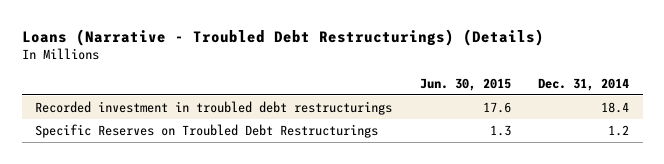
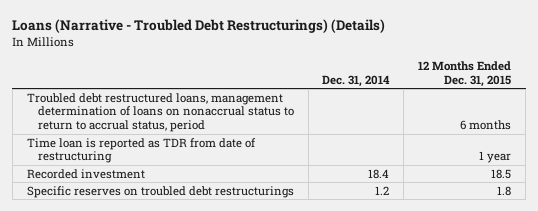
- | Jun. 30, 2015 | Dec. 31, 2014
+ | Dec. 31, 2014 | 12 Months Ended Dec. 31, 2015
- Recorded investment in troubled debt restructurings | 17.6 | 18.4
- Specific Reserves on Troubled Debt Restructurings | 1.3 | 1.2
+ Troubled debt restructured loans, management determination of loans on nonaccrual status to return to accrual status, period | | 6 months
+ Time loan is reported as TDR from date of restructuring | | 1 year
+ Recorded investment | 18.4 | 18.5
+ Specific reserves on troubled debt restructurings | 1.2 | 1.8

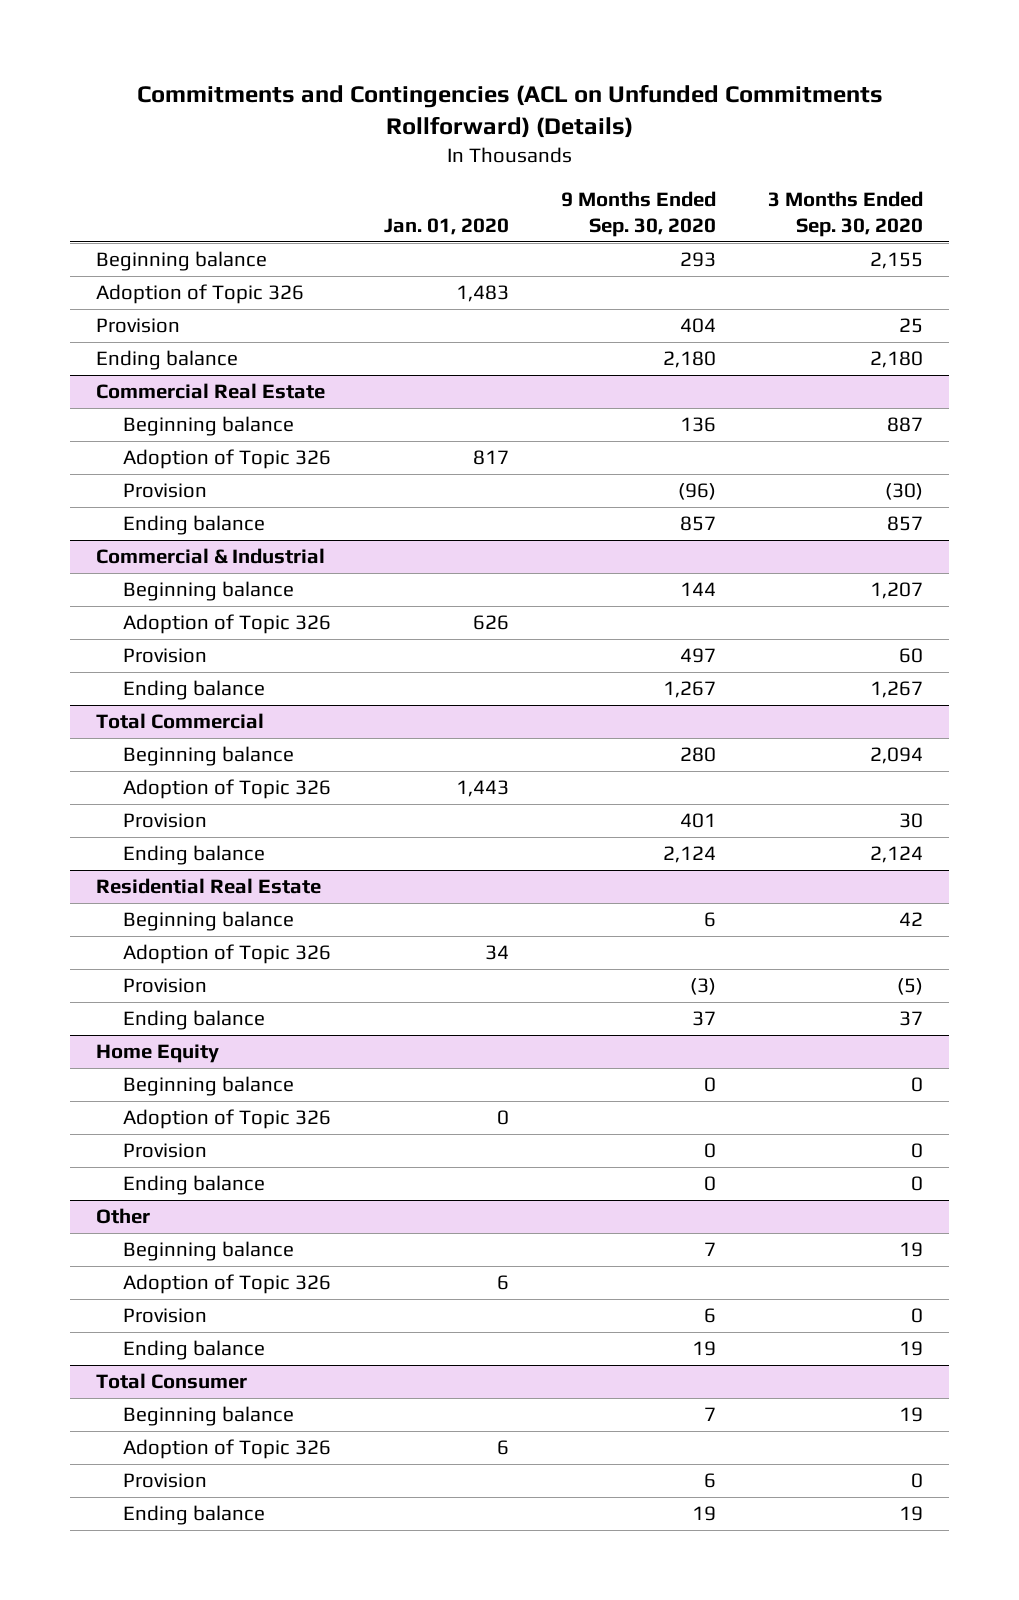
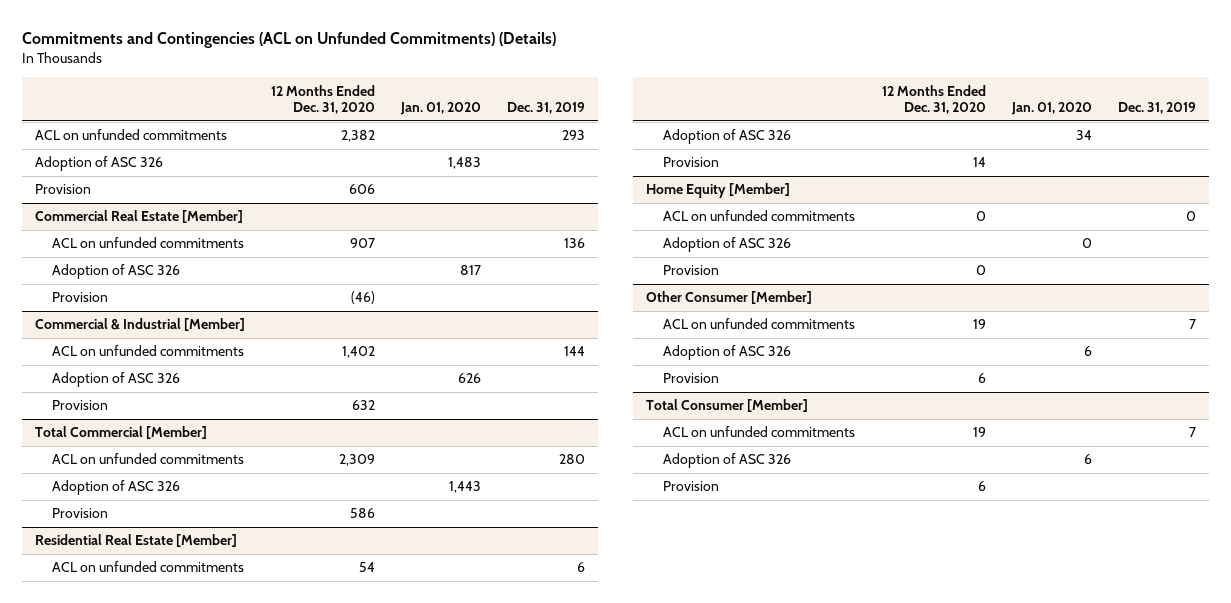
- Commitments and Contingencies (ACL on Unfunded Commitments Rollforward) (Details)
+ Commitments and Contingencies (ACL on Unfunded Commitments) (Details)
- | Jan. 01, 2020 | 9 Months Ended Sep. 30, 2020 | 3 Months Ended Sep. 30, 2020
+ | 12 Months Ended Dec. 31, 2020 | Jan. 01, 2020 | Dec. 31, 2019
- Beginning balance | | 293 | 2,155
- Adoption of Topic 326 | 1,483 | |
+ ACL on unfunded commitments | 2,382 | | 293
+ Adoption of ASC 326 | | 1,483 |
- Ending balance | | 2,180 | 2,180
- Commercial Real Estate
- Beginning balance | | 136 | 887
- Adoption of Topic 326 | 817 | |
+ Commercial Real Estate [Member]
+ ACL on unfunded commitments | 907 | | 136
+ Adoption of ASC 326 | | 817 |
- Ending balance | | 857 | 857
- Commercial & Industrial
- Beginning balance | | 144 | 1,207
- Adoption of Topic 326 | 626 | |
+ Commercial & Industrial [Member]
+ ACL on unfunded commitments | 1,402 | | 144
+ Adoption of ASC 326 | | 626 |
- Ending balance | | 1,267 | 1,267
- Total Commercial
- Beginning balance | | 280 | 2,094
- Adoption of Topic 326 | 1,443 | |
+ Total Commercial [Member]
+ ACL on unfunded commitments | 2,309 | | 280
+ Adoption of ASC 326 | | 1,443 |
- Ending balance | | 2,124 | 2,124
- Residential Real Estate
- Beginning balance | | 6 | 42
- Adoption of Topic 326 | 34 | |
+ Residential Real Estate [Member]
+ ACL on unfunded commitments | 54 | | 6
+ Adoption of ASC 326 | | 34 |
- Ending balance | | 37 | 37
- Home Equity
- Beginning balance | | 0 | 0
- Adoption of Topic 326 | 0 | |
+ Home Equity [Member]
+ ACL on unfunded commitments | 0 | | 0
+ Adoption of ASC 326 | | 0 |
- Ending balance | | 0 | 0
- Other
- Beginning balance | | 7 | 19
- Adoption of Topic 326 | 6 | |
+ Other Consumer [Member]
+ ACL on unfunded commitments | 19 | | 7
+ Adoption of ASC 326 | | 6 |
- Ending balance | | 19 | 19
- Total Consumer
- Beginning balance | | 7 | 19
- Adoption of Topic 326 | 6 | |
+ Total Consumer [Member]
+ ACL on unfunded commitments | 19 | | 7
+ Adoption of ASC 326 | | 6 |
- Ending balance | | 19 | 19

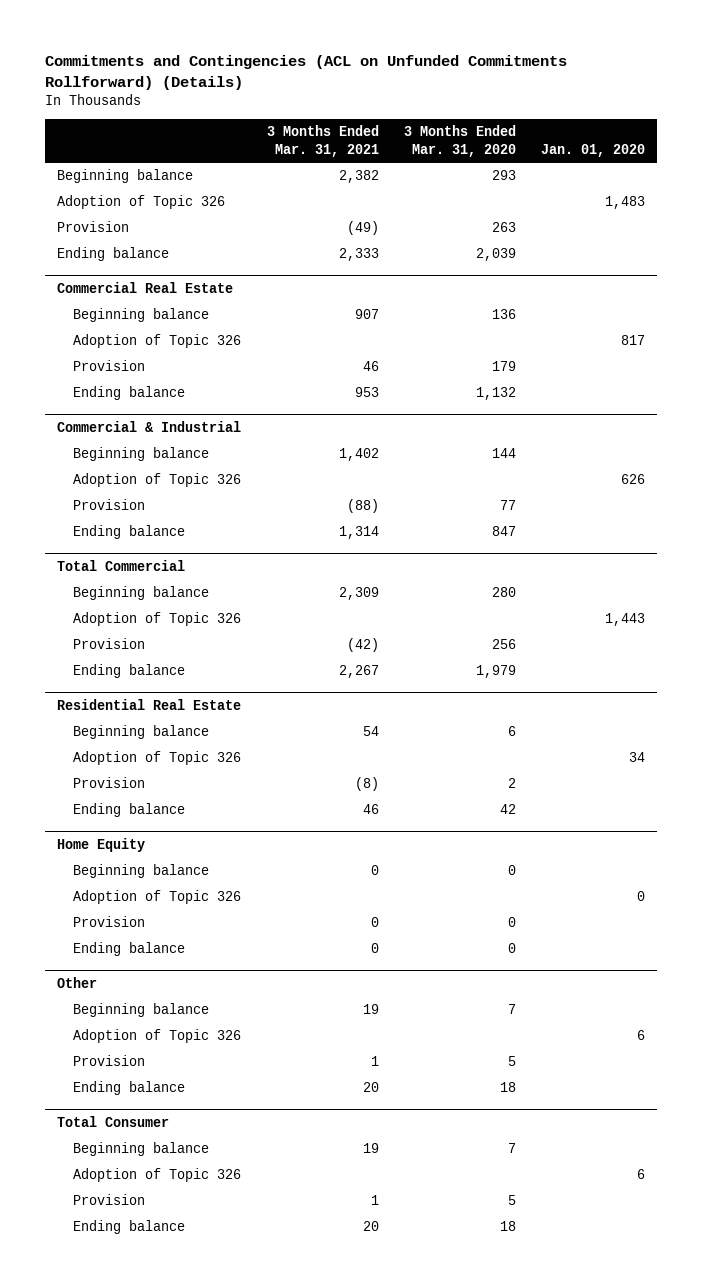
- Commitments and Contingencies (ACL on Unfunded Commitments) (Details)
+ Commitments and Contingencies (ACL on Unfunded Commitments Rollforward) (Details)
- | 12 Months Ended Dec. 31, 2020 | Jan. 01, 2020 | Dec. 31, 2019
+ | 3 Months Ended Mar. 31, 2021 | 3 Months Ended Mar. 31, 2020 | Jan. 01, 2020
- ACL on unfunded commitments | 2,382 | | 293
- Adoption of ASC 326 | | 1,483 |
+ Beginning balance | 2,382 | 293 |
+ Adoption of Topic 326 | | | 1,483
- Commercial Real Estate [Member]
- ACL on unfunded commitments | 907 | | 136
- Adoption of ASC 326 | | 817 |
+ Ending balance | 2,333 | 2,039 |
+ Commercial Real Estate
+ Beginning balance | 907 | 136 |
+ Adoption of Topic 326 | | | 817
- Commercial & Industrial [Member]
- ACL on unfunded commitments | 1,402 | | 144
- Adoption of ASC 326 | | 626 |
+ Ending balance | 953 | 1,132 |
+ Commercial & Industrial
+ Beginning balance | 1,402 | 144 |
+ Adoption of Topic 326 | | | 626
- Total Commercial [Member]
- ACL on unfunded commitments | 2,309 | | 280
- Adoption of ASC 326 | | 1,443 |
+ Ending balance | 1,314 | 847 |
+ Total Commercial
+ Beginning balance | 2,309 | 280 |
+ Adoption of Topic 326 | | | 1,443
- Residential Real Estate [Member]
- ACL on unfunded commitments | 54 | | 6
- Adoption of ASC 326 | | 34 |
+ Ending balance | 2,267 | 1,979 |
+ Residential Real Estate
+ Beginning balance | 54 | 6 |
+ Adoption of Topic 326 | | | 34
- Home Equity [Member]
- ACL on unfunded commitments | 0 | | 0
- Adoption of ASC 326 | | 0 |
+ Ending balance | 46 | 42 |
+ Home Equity
+ Beginning balance | 0 | 0 |
+ Adoption of Topic 326 | | | 0
- Other Consumer [Member]
- ACL on unfunded commitments | 19 | | 7
- Adoption of ASC 326 | | 6 |
+ Ending balance | 0 | 0 |
+ Other
+ Beginning balance | 19 | 7 |
+ Adoption of Topic 326 | | | 6
- Total Consumer [Member]
- ACL on unfunded commitments | 19 | | 7
- Adoption of ASC 326 | | 6 |
+ Ending balance | 20 | 18 |
+ Total Consumer
+ Beginning balance | 19 | 7 |
+ Adoption of Topic 326 | | | 6
+ Ending balance | 20 | 18 |

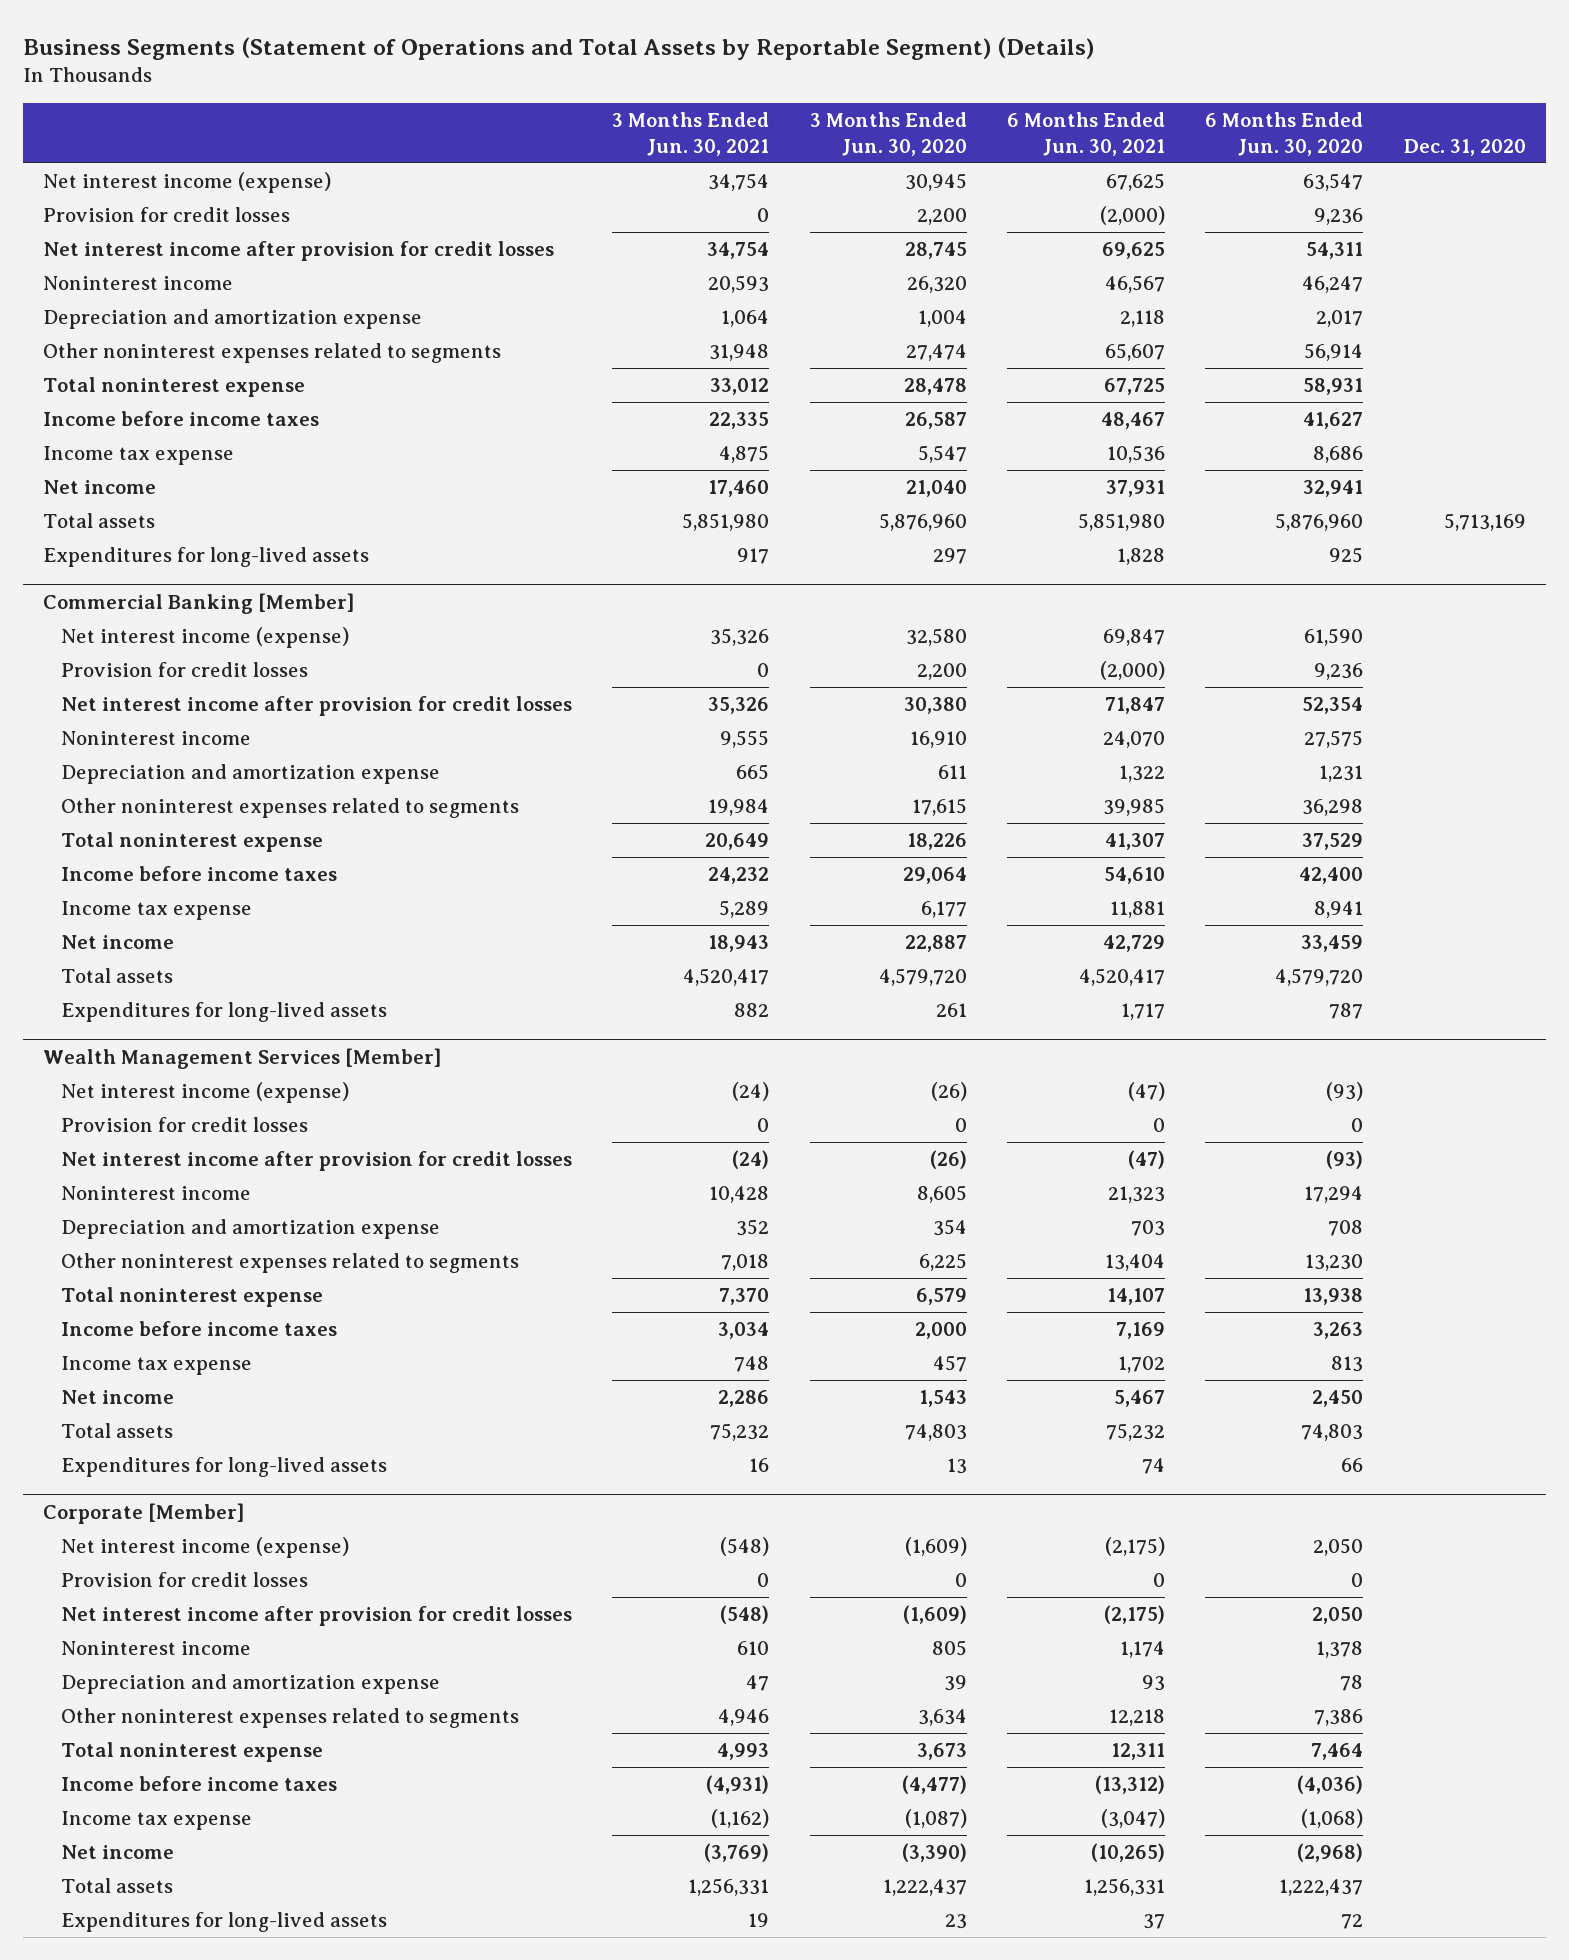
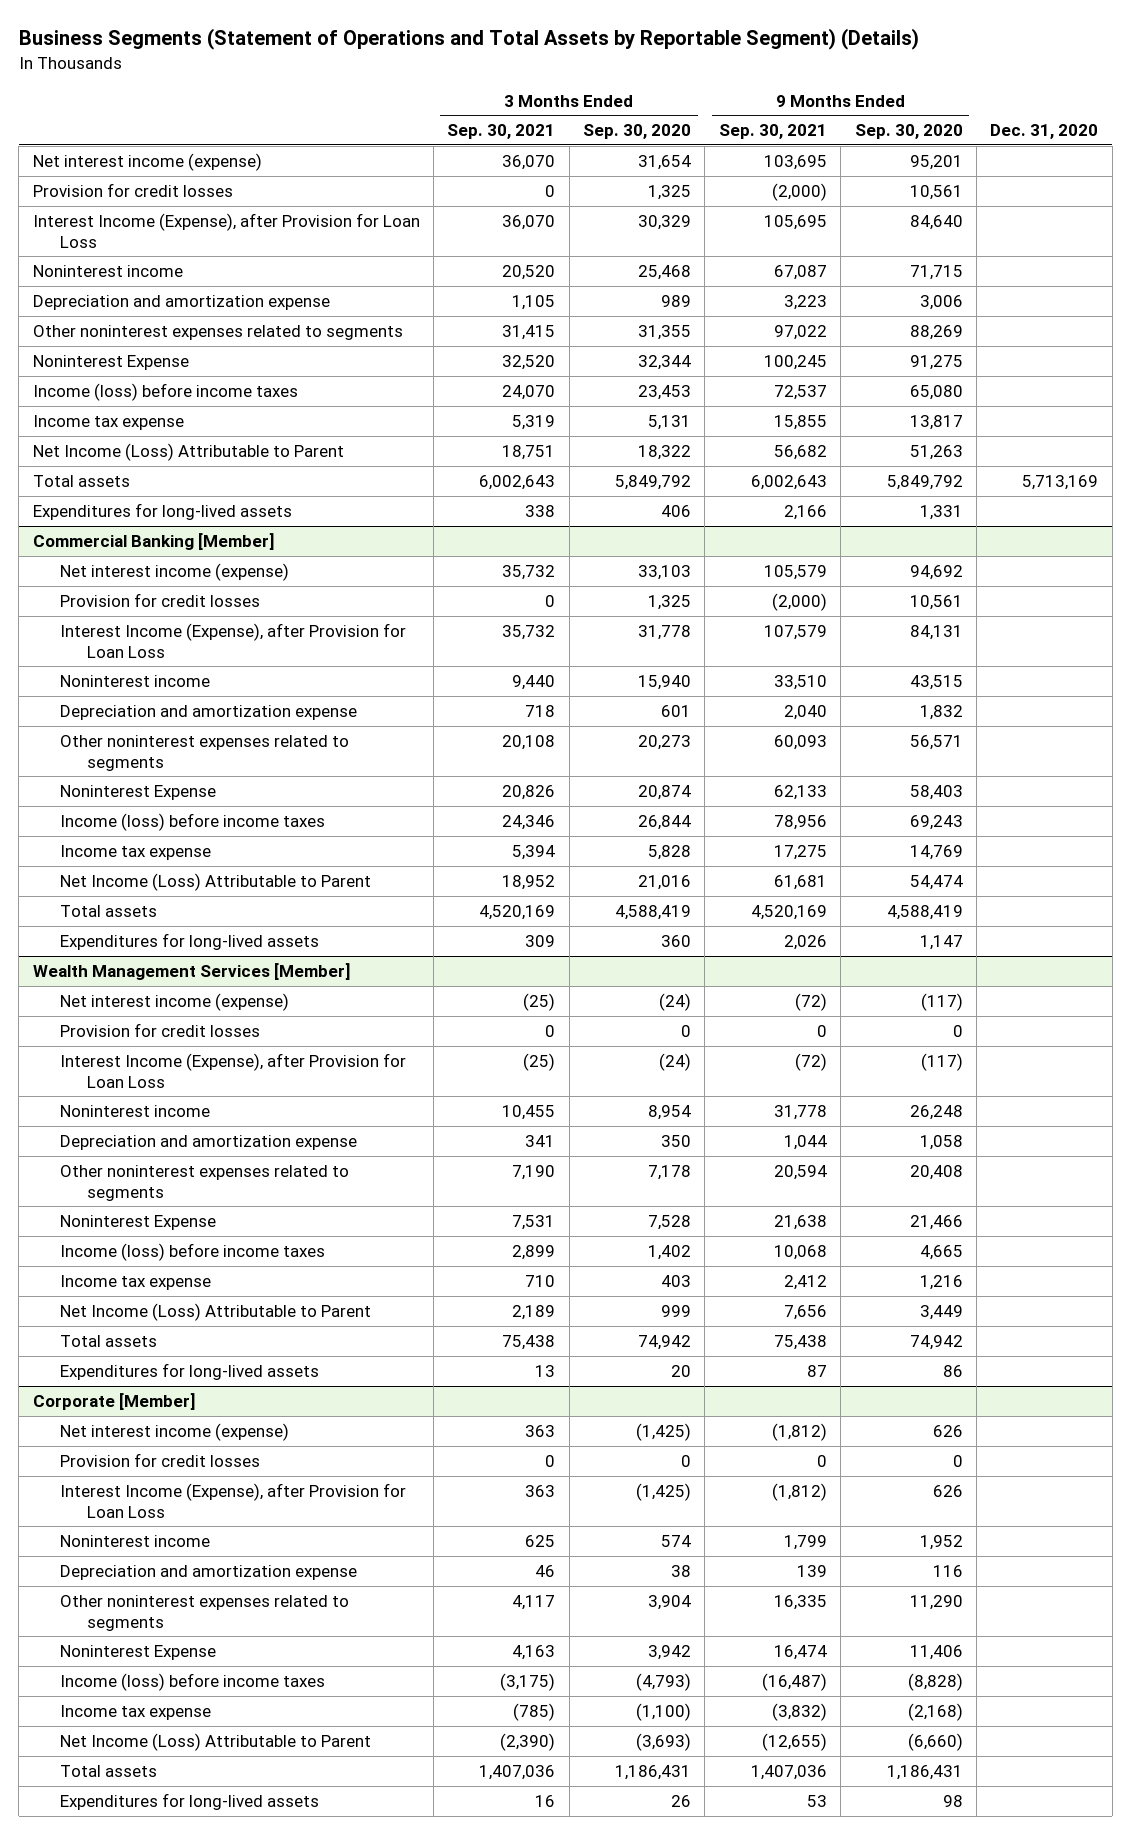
- | 3 Months Ended Jun. 30, 2021 | 3 Months Ended Jun. 30, 2020 | 6 Months Ended Jun. 30, 2021 | 6 Months Ended Jun. 30, 2020 | Dec. 31, 2020
+ | 3 Months Ended Sep. 30, 2021 | 3 Months Ended Sep. 30, 2020 | 9 Months Ended Sep. 30, 2021 | 9 Months Ended Sep. 30, 2020 | Dec. 31, 2020
- Net interest income after provision for credit losses | 34,754 | 28,745 | 69,625 | 54,311 |
+ Interest Income (Expense), after Provision for Loan Loss | 36,070 | 30,329 | 105,695 | 84,640 |
- Total noninterest expense | 33,012 | 28,478 | 67,725 | 58,931 |
- Income before income taxes | 22,335 | 26,587 | 48,467 | 41,627 |
+ Noninterest Expense | 32,520 | 32,344 | 100,245 | 91,275 |
+ Income (loss) before income taxes | 24,070 | 23,453 | 72,537 | 65,080 |
- Net income | 17,460 | 21,040 | 37,931 | 32,941 |
+ Net Income (Loss) Attributable to Parent | 18,751 | 18,322 | 56,682 | 51,263 |
@ Commercial Banking [Member]
- Net interest income after provision for credit losses | 35,326 | 30,380 | 71,847 | 52,354 |
+ Interest Income (Expense), after Provision for Loan Loss | 35,732 | 31,778 | 107,579 | 84,131 |
- Total noninterest expense | 20,649 | 18,226 | 41,307 | 37,529 |
- Income before income taxes | 24,232 | 29,064 | 54,610 | 42,400 |
+ Noninterest Expense | 20,826 | 20,874 | 62,133 | 58,403 |
+ Income (loss) before income taxes | 24,346 | 26,844 | 78,956 | 69,243 |
- Net income | 18,943 | 22,887 | 42,729 | 33,459 |
+ Net Income (Loss) Attributable to Parent | 18,952 | 21,016 | 61,681 | 54,474 |
@ Wealth Management Services [Member]
- Net interest income after provision for credit losses | (24) | (26) | (47) | (93) |
+ Interest Income (Expense), after Provision for Loan Loss | (25) | (24) | (72) | (117) |
- Total noninterest expense | 7,370 | 6,579 | 14,107 | 13,938 |
- Income before income taxes | 3,034 | 2,000 | 7,169 | 3,263 |
+ Noninterest Expense | 7,531 | 7,528 | 21,638 | 21,466 |
+ Income (loss) before income taxes | 2,899 | 1,402 | 10,068 | 4,665 |
- Net income | 2,286 | 1,543 | 5,467 | 2,450 |
+ Net Income (Loss) Attributable to Parent | 2,189 | 999 | 7,656 | 3,449 |
@ Corporate [Member]
- Net interest income after provision for credit losses | (548) | (1,609) | (2,175) | 2,050 |
+ Interest Income (Expense), after Provision for Loan Loss | 363 | (1,425) | (1,812) | 626 |
- Total noninterest expense | 4,993 | 3,673 | 12,311 | 7,464 |
- Income before income taxes | (4,931) | (4,477) | (13,312) | (4,036) |
+ Noninterest Expense | 4,163 | 3,942 | 16,474 | 11,406 |
+ Income (loss) before income taxes | (3,175) | (4,793) | (16,487) | (8,828) |
- Net income | (3,769) | (3,390) | (10,265) | (2,968) |
+ Net Income (Loss) Attributable to Parent | (2,390) | (3,693) | (12,655) | (6,660) |

